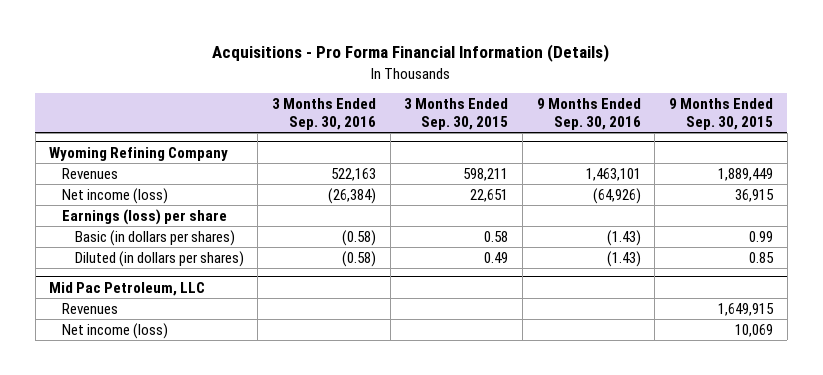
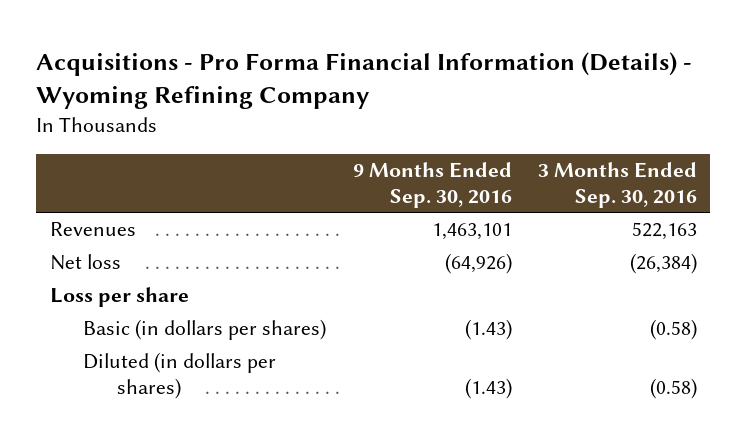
- Acquisitions - Pro Forma Financial Information (Details)
+ Acquisitions - Pro Forma Financial Information (Details) - Wyoming Refining Company
- | 3 Months Ended Sep. 30, 2016 | 3 Months Ended Sep. 30, 2015 | 9 Months Ended Sep. 30, 2016 | 9 Months Ended Sep. 30, 2015
+ | 9 Months Ended Sep. 30, 2016 | 3 Months Ended Sep. 30, 2016
- Wyoming Refining Company
- Net income (loss) | (26,384) | 22,651 | (64,926) | 36,915
- Earnings (loss) per share
+ Net loss | (64,926) | (26,384)
+ Loss per share
- Mid Pac Petroleum, LLC
- Revenues | | | | 1,649,915
- Net income (loss) | | | | 10,069

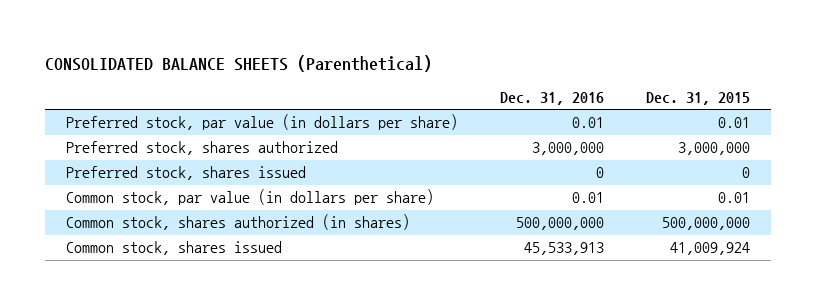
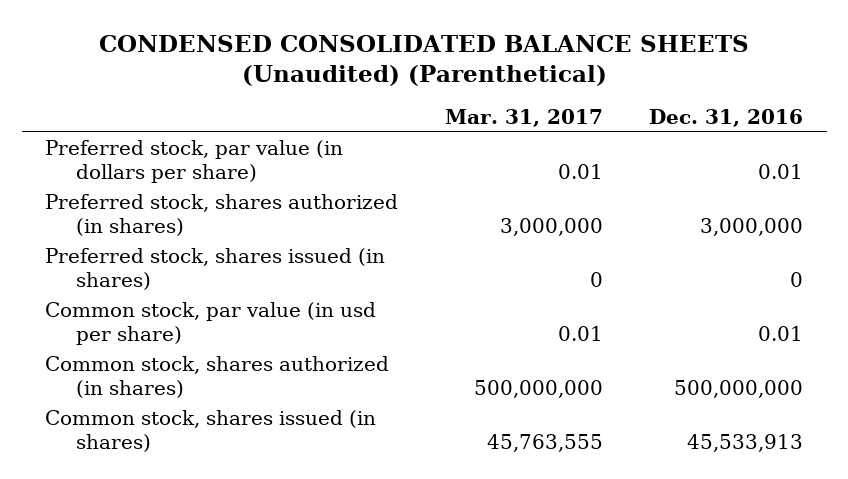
- CONSOLIDATED BALANCE SHEETS (Parenthetical)
+ CONDENSED CONSOLIDATED BALANCE SHEETS (Unaudited) (Parenthetical)
- | Dec. 31, 2016 | Dec. 31, 2015
+ | Mar. 31, 2017 | Dec. 31, 2016
- Preferred stock, shares authorized | 3,000,000 | 3,000,000
- Preferred stock, shares issued | 0 | 0
- Common stock, par value (in dollars per share) | 0.01 | 0.01
+ Preferred stock, shares authorized (in shares) | 3,000,000 | 3,000,000
+ Preferred stock, shares issued (in shares) | 0 | 0
+ Common stock, par value (in usd per share) | 0.01 | 0.01
- Common stock, shares issued | 45,533,913 | 41,009,924
+ Common stock, shares issued (in shares) | 45,763,555 | 45,533,913

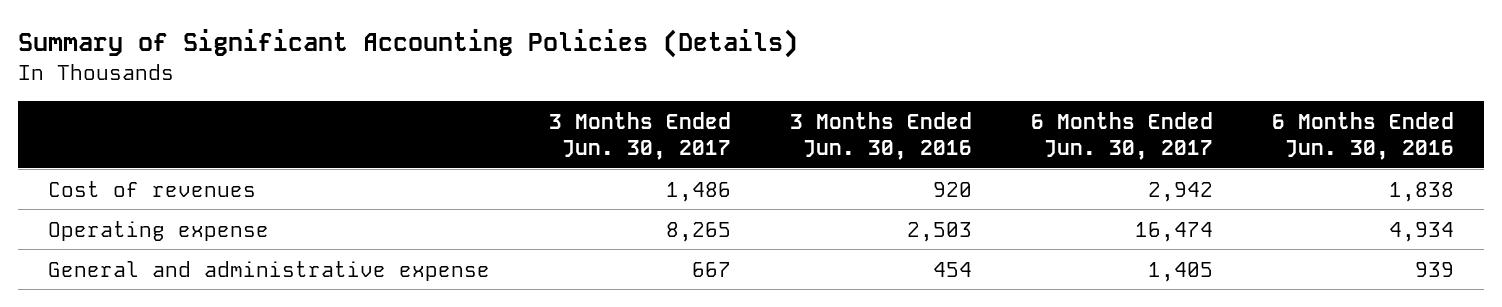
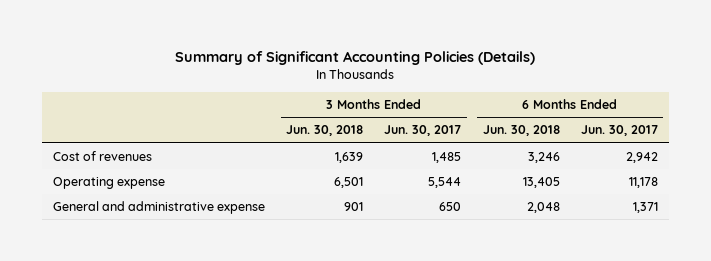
- | 3 Months Ended Jun. 30, 2017 | 3 Months Ended Jun. 30, 2016 | 6 Months Ended Jun. 30, 2017 | 6 Months Ended Jun. 30, 2016
+ | 3 Months Ended Jun. 30, 2018 | 3 Months Ended Jun. 30, 2017 | 6 Months Ended Jun. 30, 2018 | 6 Months Ended Jun. 30, 2017
- Cost of revenues | 1,486 | 920 | 2,942 | 1,838
- Operating expense | 8,265 | 2,503 | 16,474 | 4,934
- General and administrative expense | 667 | 454 | 1,405 | 939
+ Cost of revenues | 1,639 | 1,485 | 3,246 | 2,942
+ Operating expense | 6,501 | 5,544 | 13,405 | 11,178
+ General and administrative expense | 901 | 650 | 2,048 | 1,371

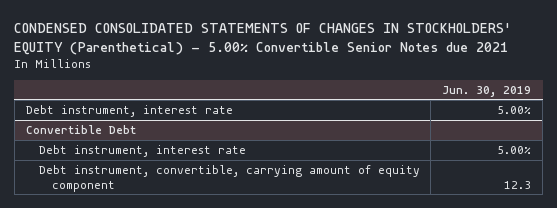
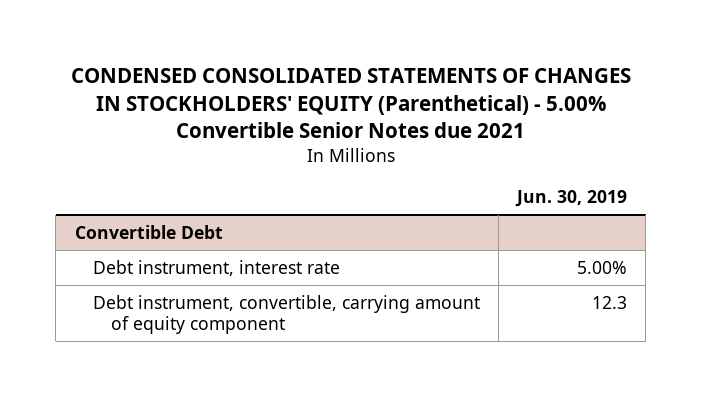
- Debt instrument, interest rate | 5.00%

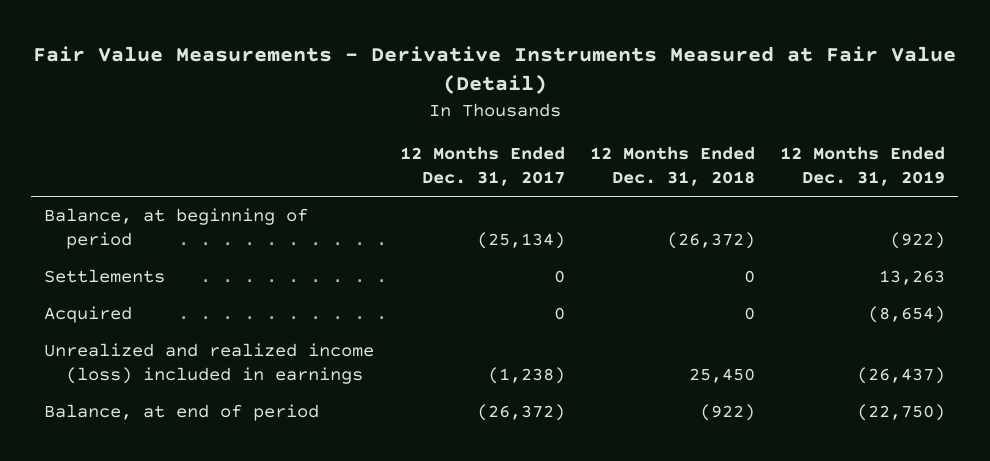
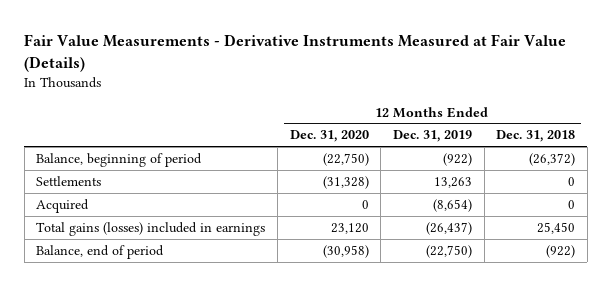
- Fair Value Measurements - Derivative Instruments Measured at Fair Value (Detail)
+ Fair Value Measurements - Derivative Instruments Measured at Fair Value (Details)
- | 12 Months Ended Dec. 31, 2017 | 12 Months Ended Dec. 31, 2018 | 12 Months Ended Dec. 31, 2019
+ | 12 Months Ended Dec. 31, 2020 | 12 Months Ended Dec. 31, 2019 | 12 Months Ended Dec. 31, 2018
- Balance, at beginning of period | (25,134) | (26,372) | (922)
+ Balance, beginning of period | (22,750) | (922) | (26,372)
- Unrealized and realized income (loss) included in earnings | (1,238) | 25,450 | (26,437)
- Balance, at end of period | (26,372) | (922) | (22,750)
+ Total gains (losses) included in earnings | 23,120 | (26,437) | 25,450
+ Balance, end of period | (30,958) | (22,750) | (922)

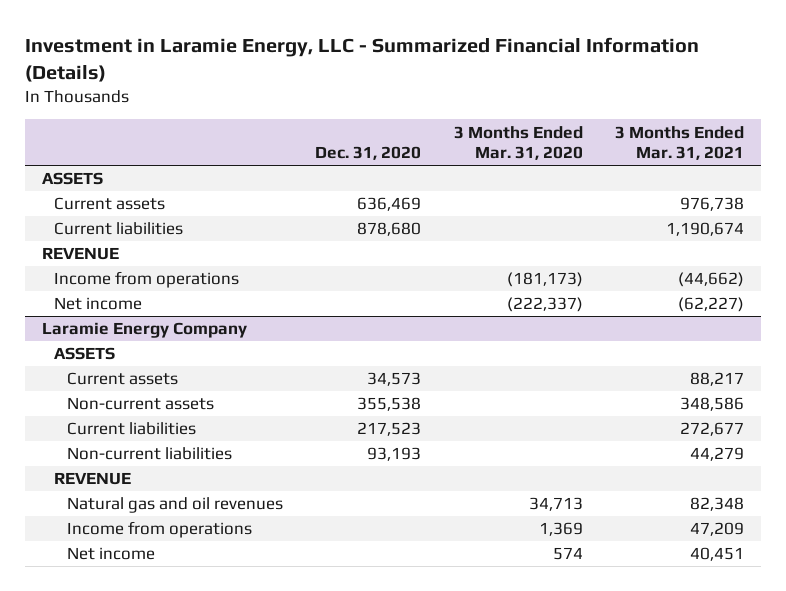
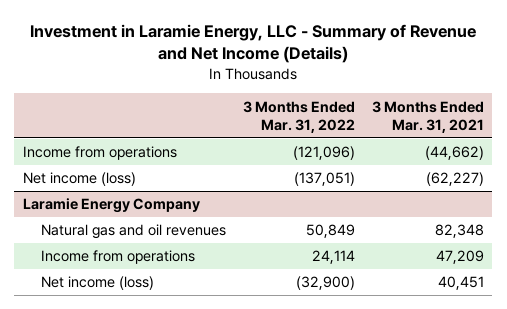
- Investment in Laramie Energy, LLC - Summarized Financial Information (Details)
+ Investment in Laramie Energy, LLC - Summary of Revenue and Net Income (Details)
- | Dec. 31, 2020 | 3 Months Ended Mar. 31, 2020 | 3 Months Ended Mar. 31, 2021
+ | 3 Months Ended Mar. 31, 2022 | 3 Months Ended Mar. 31, 2021
- ASSETS
- Current assets | 636,469 | | 976,738
- Current liabilities | 878,680 | | 1,190,674
- REVENUE
- Net income | | (222,337) | (62,227)
+ Net income (loss) | (137,051) | (62,227)
@ Laramie Energy Company
- ASSETS
- Current assets | 34,573 | | 88,217
- Non-current assets | 355,538 | | 348,586
- Current liabilities | 217,523 | | 272,677
- Non-current liabilities | 93,193 | | 44,279
- REVENUE
- Net income | | 574 | 40,451
+ Net income (loss) | (32,900) | 40,451

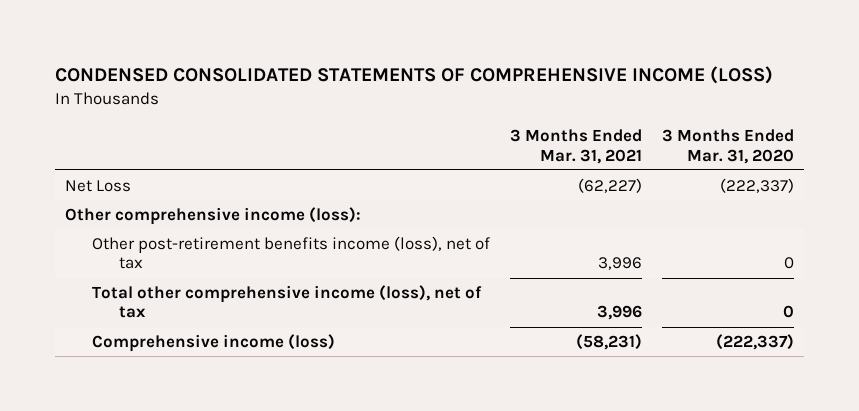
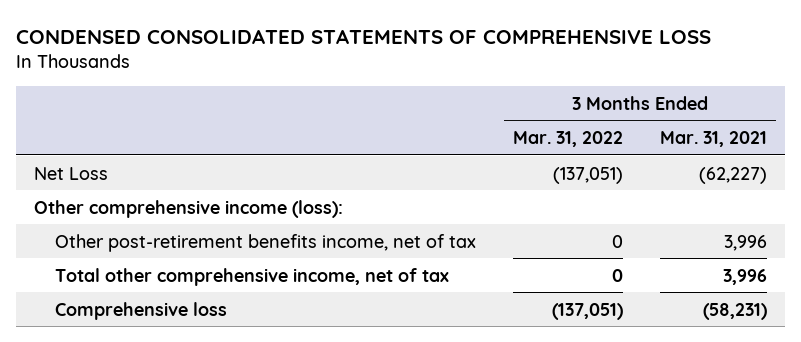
- CONDENSED CONSOLIDATED STATEMENTS OF COMPREHENSIVE INCOME (LOSS)
+ CONDENSED CONSOLIDATED STATEMENTS OF COMPREHENSIVE LOSS
- | 3 Months Ended Mar. 31, 2021 | 3 Months Ended Mar. 31, 2020
+ | 3 Months Ended Mar. 31, 2022 | 3 Months Ended Mar. 31, 2021
- Other post-retirement benefits income (loss), net of tax | 3,996 | 0
- Total other comprehensive income (loss), net of tax | 3,996 | 0
- Comprehensive income (loss) | (58,231) | (222,337)
+ Other post-retirement benefits income, net of tax | 0 | 3,996
+ Total other comprehensive income, net of tax | 0 | 3,996
+ Comprehensive loss | (137,051) | (58,231)

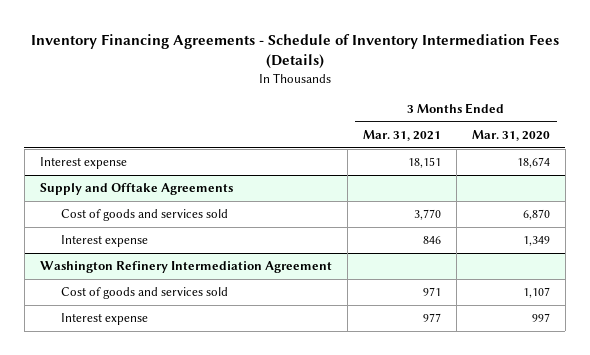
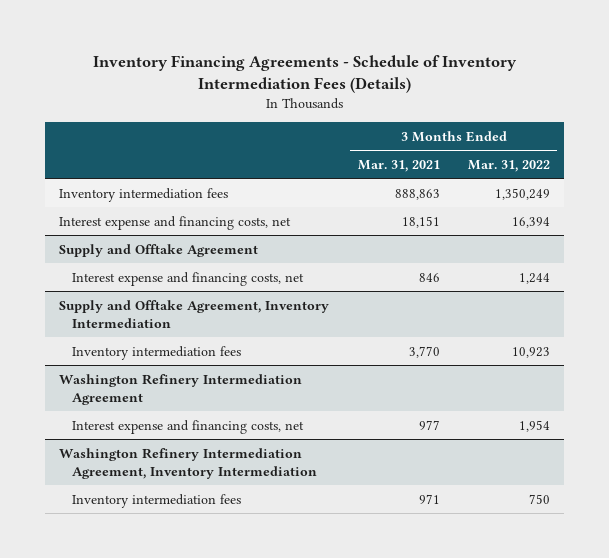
- | 3 Months Ended Mar. 31, 2021 | 3 Months Ended Mar. 31, 2020
+ | 3 Months Ended Mar. 31, 2021 | 3 Months Ended Mar. 31, 2022
- Interest expense | 18,151 | 18,674
- Supply and Offtake Agreements
- Cost of goods and services sold | 3,770 | 6,870
- Interest expense | 846 | 1,349
+ Inventory intermediation fees | 888,863 | 1,350,249
+ Interest expense and financing costs, net | 18,151 | 16,394
+ Supply and Offtake Agreement
+ Interest expense and financing costs, net | 846 | 1,244
+ Supply and Offtake Agreement, Inventory Intermediation
+ Inventory intermediation fees | 3,770 | 10,923
@ Washington Refinery Intermediation Agreement
- Cost of goods and services sold | 971 | 1,107
- Interest expense | 977 | 997
+ Interest expense and financing costs, net | 977 | 1,954
+ Washington Refinery Intermediation Agreement, Inventory Intermediation
+ Inventory intermediation fees | 971 | 750

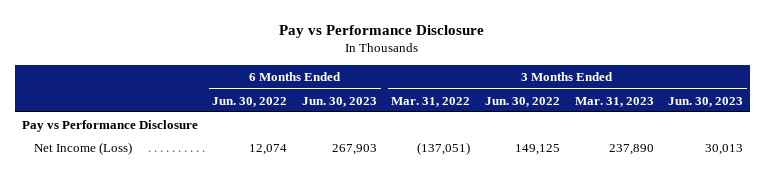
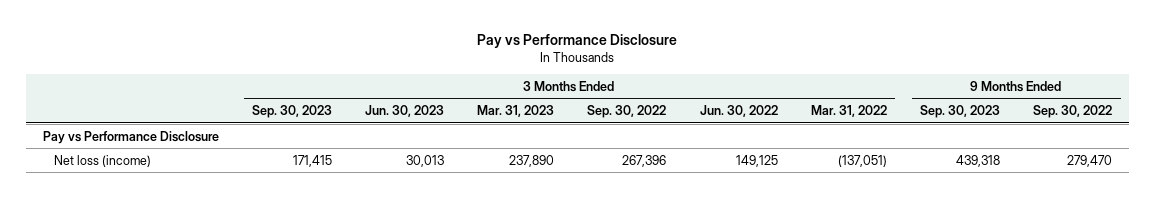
- | 6 Months Ended Jun. 30, 2022 | 6 Months Ended Jun. 30, 2023 | 3 Months Ended Mar. 31, 2022 | 3 Months Ended Jun. 30, 2022 | 3 Months Ended Mar. 31, 2023 | 3 Months Ended Jun. 30, 2023
+ | 3 Months Ended Sep. 30, 2023 | 3 Months Ended Jun. 30, 2023 | 3 Months Ended Mar. 31, 2023 | 3 Months Ended Sep. 30, 2022 | 3 Months Ended Jun. 30, 2022 | 3 Months Ended Mar. 31, 2022 | 9 Months Ended Sep. 30, 2023 | 9 Months Ended Sep. 30, 2022
- Net Income (Loss) | 12,074 | 267,903 | (137,051) | 149,125 | 237,890 | 30,013
+ Net loss (income) | 171,415 | 30,013 | 237,890 | 267,396 | 149,125 | (137,051) | 439,318 | 279,470

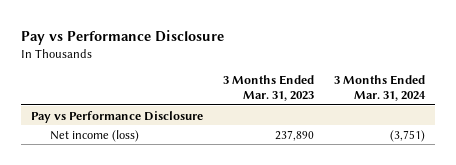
- | 3 Months Ended Sep. 30, 2023 | 3 Months Ended Jun. 30, 2023 | 3 Months Ended Mar. 31, 2023 | 3 Months Ended Sep. 30, 2022 | 3 Months Ended Jun. 30, 2022 | 3 Months Ended Mar. 31, 2022 | 9 Months Ended Sep. 30, 2023 | 9 Months Ended Sep. 30, 2022
+ | 3 Months Ended Mar. 31, 2023 | 3 Months Ended Mar. 31, 2024
- Net loss (income) | 171,415 | 30,013 | 237,890 | 267,396 | 149,125 | (137,051) | 439,318 | 279,470
+ Net income (loss) | 237,890 | (3,751)

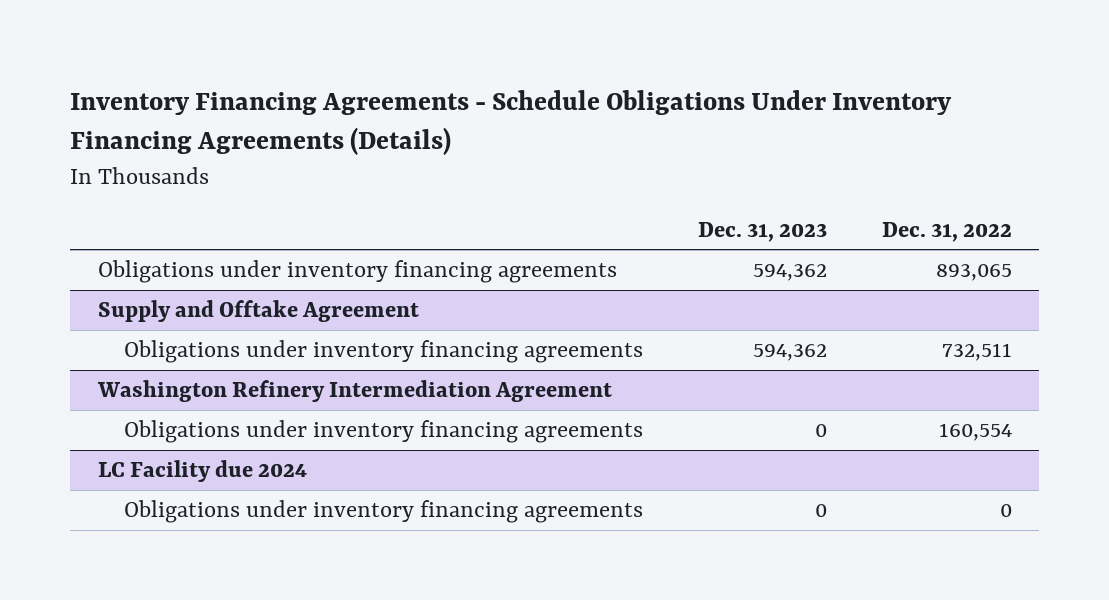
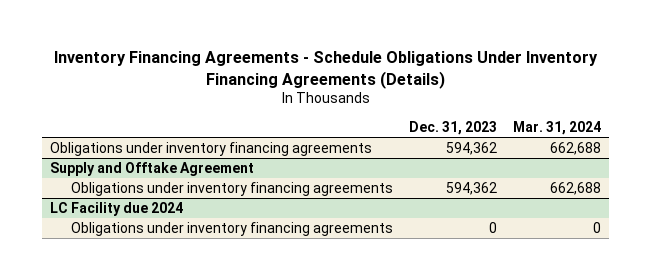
- | Dec. 31, 2023 | Dec. 31, 2022
+ | Dec. 31, 2023 | Mar. 31, 2024
- Washington Refinery Intermediation Agreement
- Obligations under inventory financing agreements | 0 | 160,554

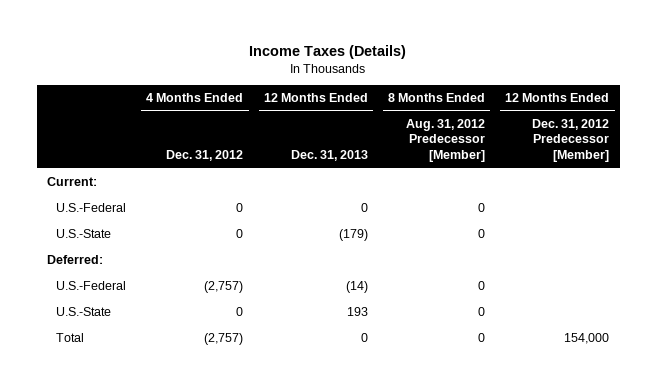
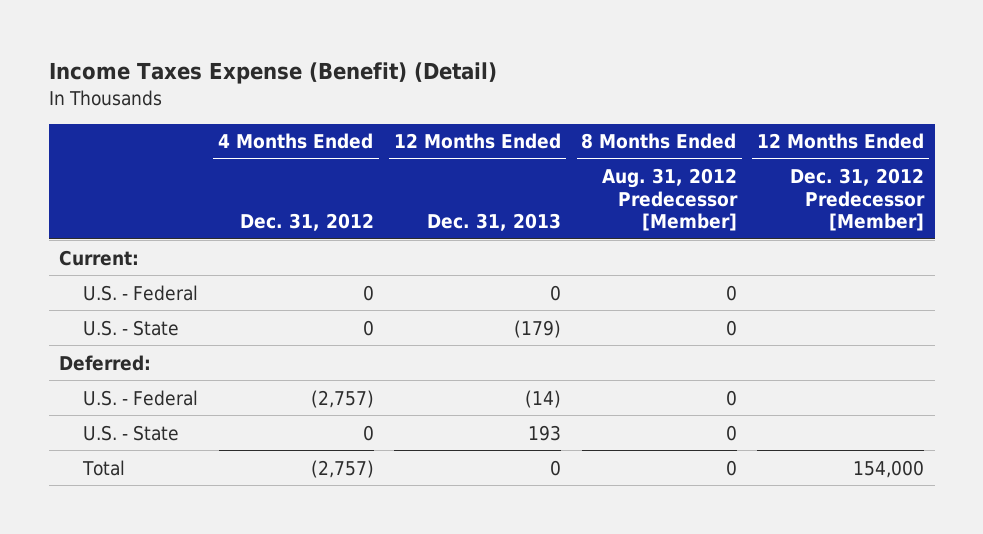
- Income Taxes (Details)
+ Income Taxes Expense (Benefit) (Detail)
- U.S.-Federal | 0 | 0 | 0 |
- U.S.-State | 0 | (179) | 0 |
+ U.S. - Federal | 0 | 0 | 0 |
+ U.S. - State | 0 | (179) | 0 |
- U.S.-Federal | (2,757) | (14) | 0 |
- U.S.-State | 0 | 193 | 0 |
+ U.S. - Federal | (2,757) | (14) | 0 |
+ U.S. - State | 0 | 193 | 0 |

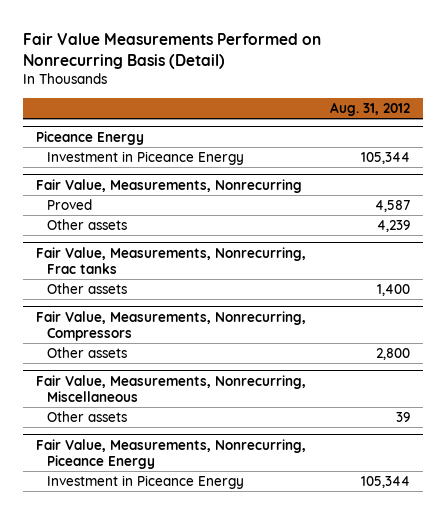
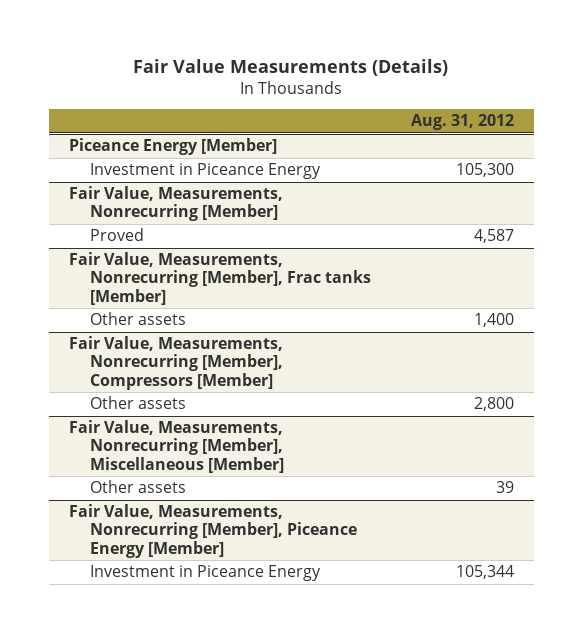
- Fair Value Measurements Performed on Nonrecurring Basis (Detail)
+ Fair Value Measurements (Details)
- Piceance Energy
- Investment in Piceance Energy | 105,344
- Fair Value, Measurements, Nonrecurring
+ Piceance Energy [Member]
+ Investment in Piceance Energy | 105,300
+ Fair Value, Measurements, Nonrecurring [Member]
- Other assets | 4,239
- Fair Value, Measurements, Nonrecurring, Frac tanks
+ Fair Value, Measurements, Nonrecurring [Member], Frac tanks [Member]
- Fair Value, Measurements, Nonrecurring, Compressors
+ Fair Value, Measurements, Nonrecurring [Member], Compressors [Member]
- Fair Value, Measurements, Nonrecurring, Miscellaneous
+ Fair Value, Measurements, Nonrecurring [Member], Miscellaneous [Member]
- Fair Value, Measurements, Nonrecurring, Piceance Energy
+ Fair Value, Measurements, Nonrecurring [Member], Piceance Energy [Member]

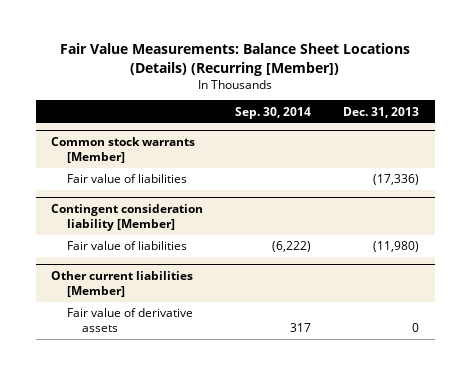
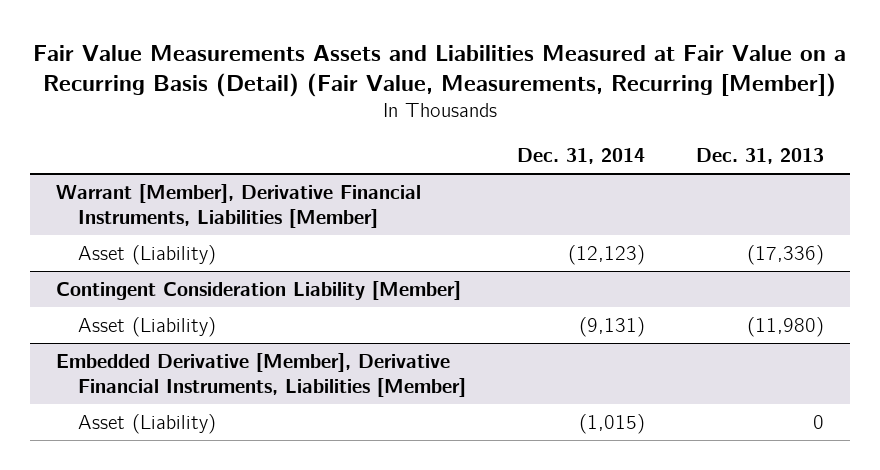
- Fair Value Measurements: Balance Sheet Locations (Details) (Recurring [Member])
+ Fair Value Measurements Assets and Liabilities Measured at Fair Value on a Recurring Basis (Detail) (Fair Value, Measurements, Recurring [Member])
- | Sep. 30, 2014 | Dec. 31, 2013
+ | Dec. 31, 2014 | Dec. 31, 2013
- Common stock warrants [Member]
- Fair value of liabilities | | (17,336)
- Contingent consideration liability [Member]
- Fair value of liabilities | (6,222) | (11,980)
- Other current liabilities [Member]
- Fair value of derivative assets | 317 | 0
+ Warrant [Member], Derivative Financial Instruments, Liabilities [Member]
+ Asset (Liability) | (12,123) | (17,336)
+ Contingent Consideration Liability [Member]
+ Asset (Liability) | (9,131) | (11,980)
+ Embedded Derivative [Member], Derivative Financial Instruments, Liabilities [Member]
+ Asset (Liability) | (1,015) | 0

